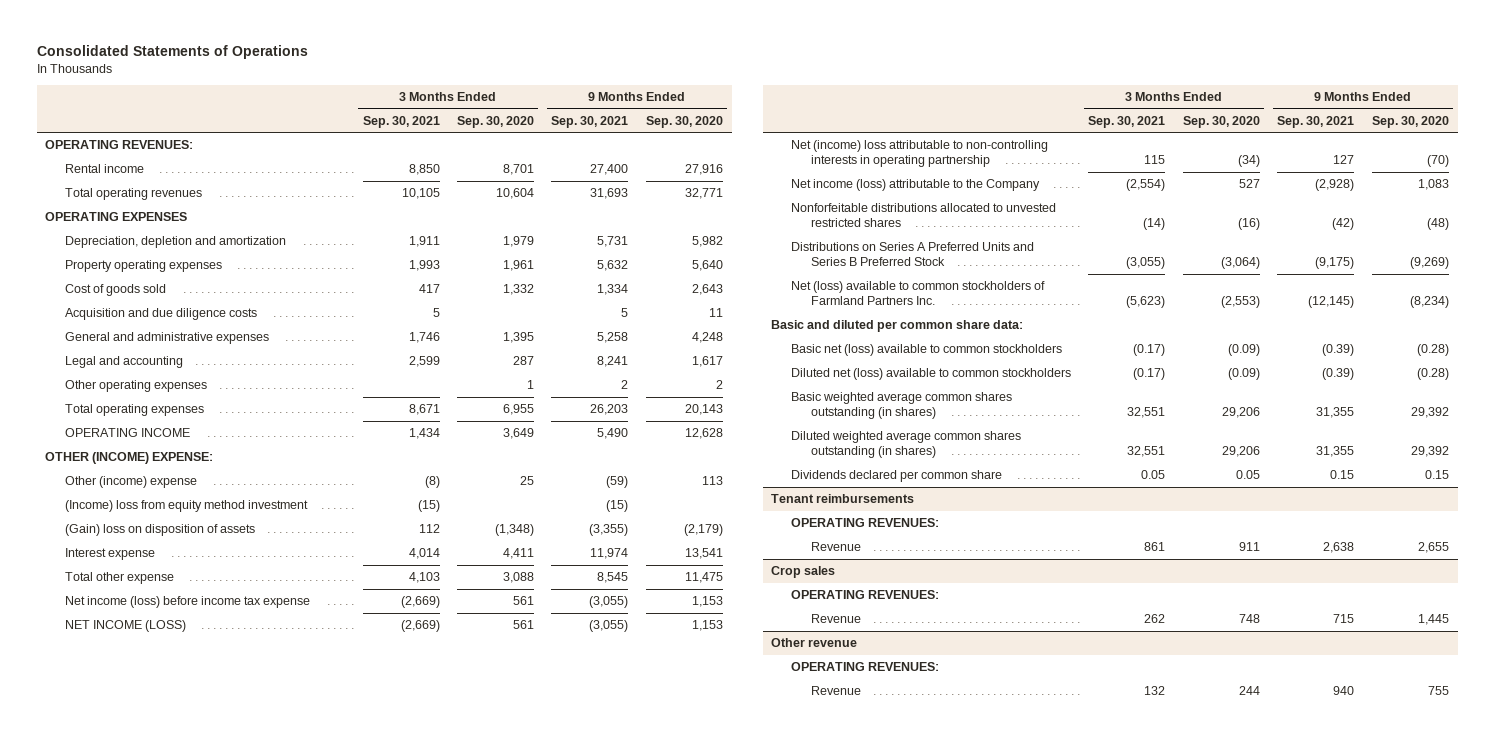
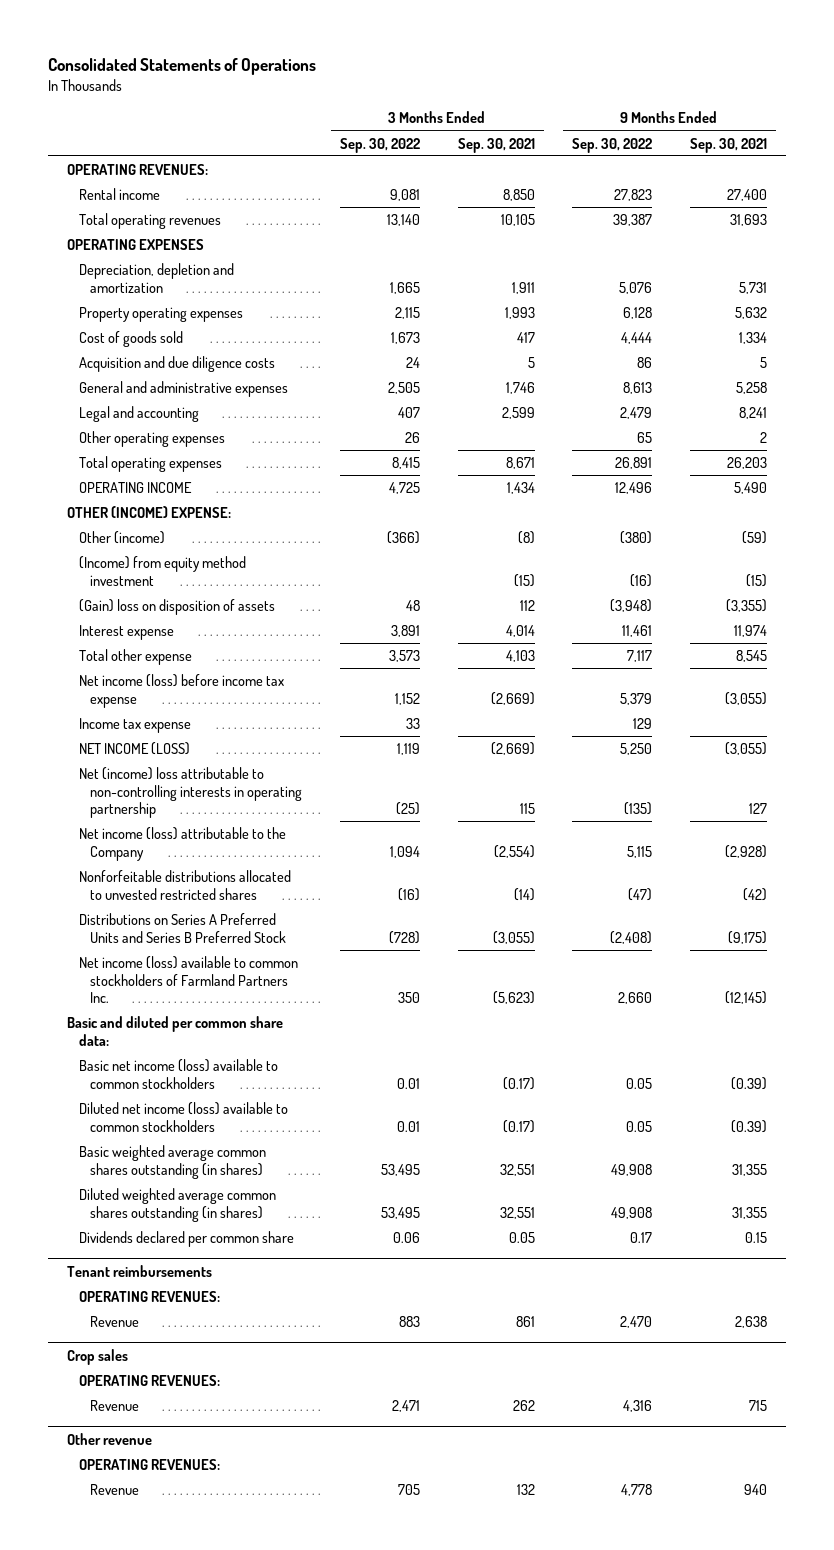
- | 3 Months Ended Sep. 30, 2021 | 3 Months Ended Sep. 30, 2020 | 9 Months Ended Sep. 30, 2021 | 9 Months Ended Sep. 30, 2020
+ | 3 Months Ended Sep. 30, 2022 | 3 Months Ended Sep. 30, 2021 | 9 Months Ended Sep. 30, 2022 | 9 Months Ended Sep. 30, 2021
- Other (income) expense | (8) | 25 | (59) | 113
- (Income) loss from equity method investment | (15) | | (15) |
+ Other (income) | (366) | (8) | (380) | (59)
+ (Income) from equity method investment | | (15) | (16) | (15)
+ Income tax expense | 33 | | 129 |
- Net (loss) available to common stockholders of Farmland Partners Inc. | (5,623) | (2,553) | (12,145) | (8,234)
+ Net income (loss) available to common stockholders of Farmland Partners Inc. | 350 | (5,623) | 2,660 | (12,145)
- Basic net (loss) available to common stockholders | (0.17) | (0.09) | (0.39) | (0.28)
- Diluted net (loss) available to common stockholders | (0.17) | (0.09) | (0.39) | (0.28)
+ Basic net income (loss) available to common stockholders | 0.01 | (0.17) | 0.05 | (0.39)
+ Diluted net income (loss) available to common stockholders | 0.01 | (0.17) | 0.05 | (0.39)

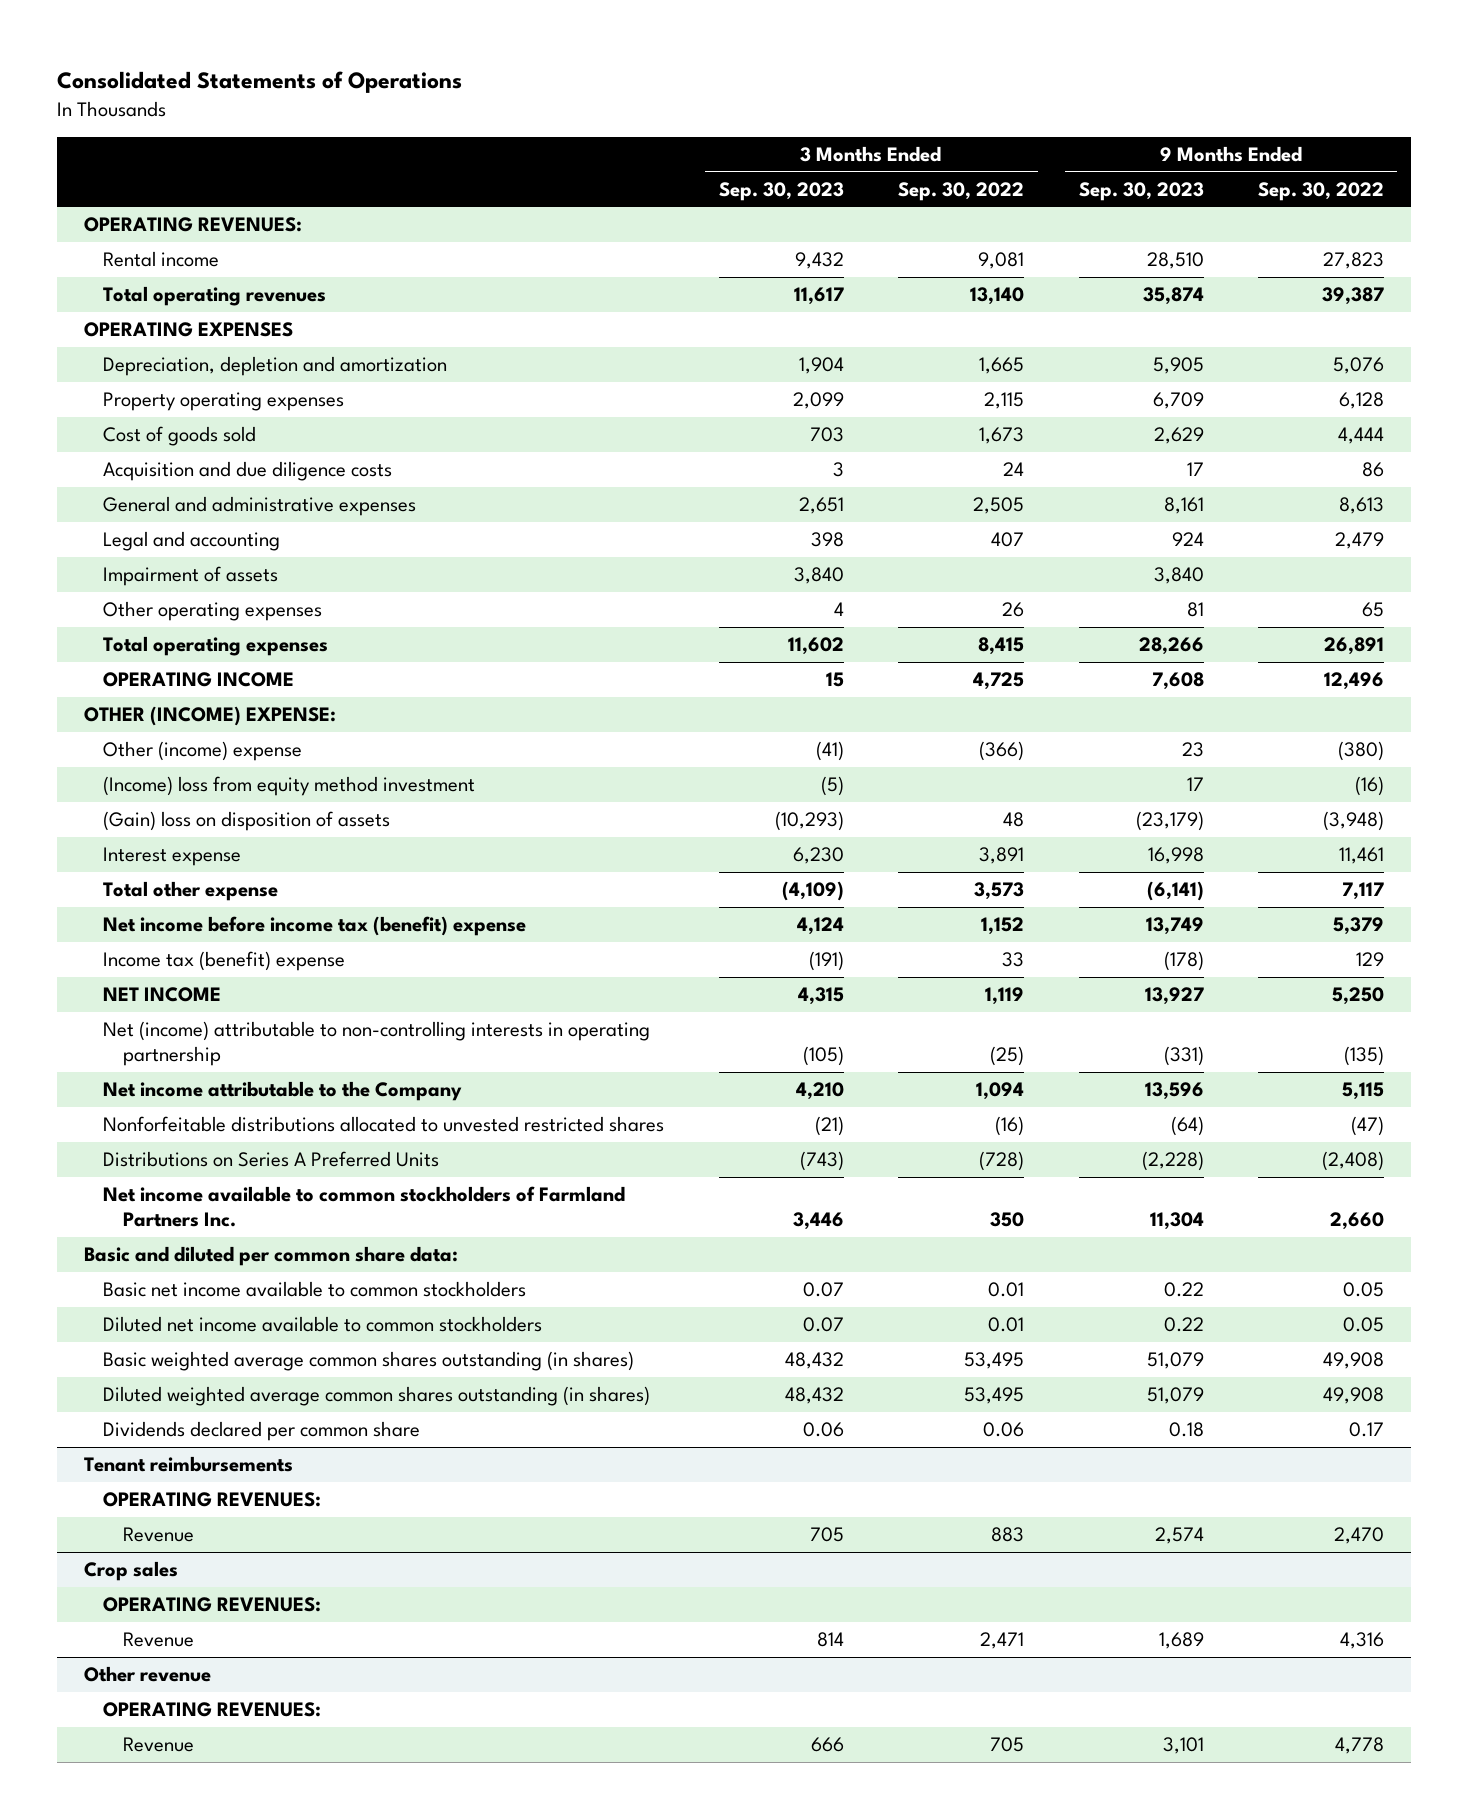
- | 3 Months Ended Sep. 30, 2022 | 3 Months Ended Sep. 30, 2021 | 9 Months Ended Sep. 30, 2022 | 9 Months Ended Sep. 30, 2021
+ | 3 Months Ended Sep. 30, 2023 | 3 Months Ended Sep. 30, 2022 | 9 Months Ended Sep. 30, 2023 | 9 Months Ended Sep. 30, 2022
+ Impairment of assets | 3,840 | | 3,840 |
- Other (income) | (366) | (8) | (380) | (59)
- (Income) from equity method investment | | (15) | (16) | (15)
+ Other (income) expense | (41) | (366) | 23 | (380)
+ (Income) loss from equity method investment | (5) | | 17 | (16)
- Net income (loss) before income tax expense | 1,152 | (2,669) | 5,379 | (3,055)
- Income tax expense | 33 | | 129 |
- NET INCOME (LOSS) | 1,119 | (2,669) | 5,250 | (3,055)
- Net (income) loss attributable to non-controlling interests in operating partnership | (25) | 115 | (135) | 127
- Net income (loss) attributable to the Company | 1,094 | (2,554) | 5,115 | (2,928)
+ Net income before income tax (benefit) expense | 4,124 | 1,152 | 13,749 | 5,379
+ Income tax (benefit) expense | (191) | 33 | (178) | 129
+ NET INCOME | 4,315 | 1,119 | 13,927 | 5,250
+ Net (income) attributable to non-controlling interests in operating partnership | (105) | (25) | (331) | (135)
+ Net income attributable to the Company | 4,210 | 1,094 | 13,596 | 5,115
- Distributions on Series A Preferred Units and Series B Preferred Stock | (728) | (3,055) | (2,408) | (9,175)
- Net income (loss) available to common stockholders of Farmland Partners Inc. | 350 | (5,623) | 2,660 | (12,145)
+ Distributions on Series A Preferred Units | (743) | (728) | (2,228) | (2,408)
+ Net income available to common stockholders of Farmland Partners Inc. | 3,446 | 350 | 11,304 | 2,660
- Basic net income (loss) available to common stockholders | 0.01 | (0.17) | 0.05 | (0.39)
- Diluted net income (loss) available to common stockholders | 0.01 | (0.17) | 0.05 | (0.39)
+ Basic net income available to common stockholders | 0.07 | 0.01 | 0.22 | 0.05
+ Diluted net income available to common stockholders | 0.07 | 0.01 | 0.22 | 0.05

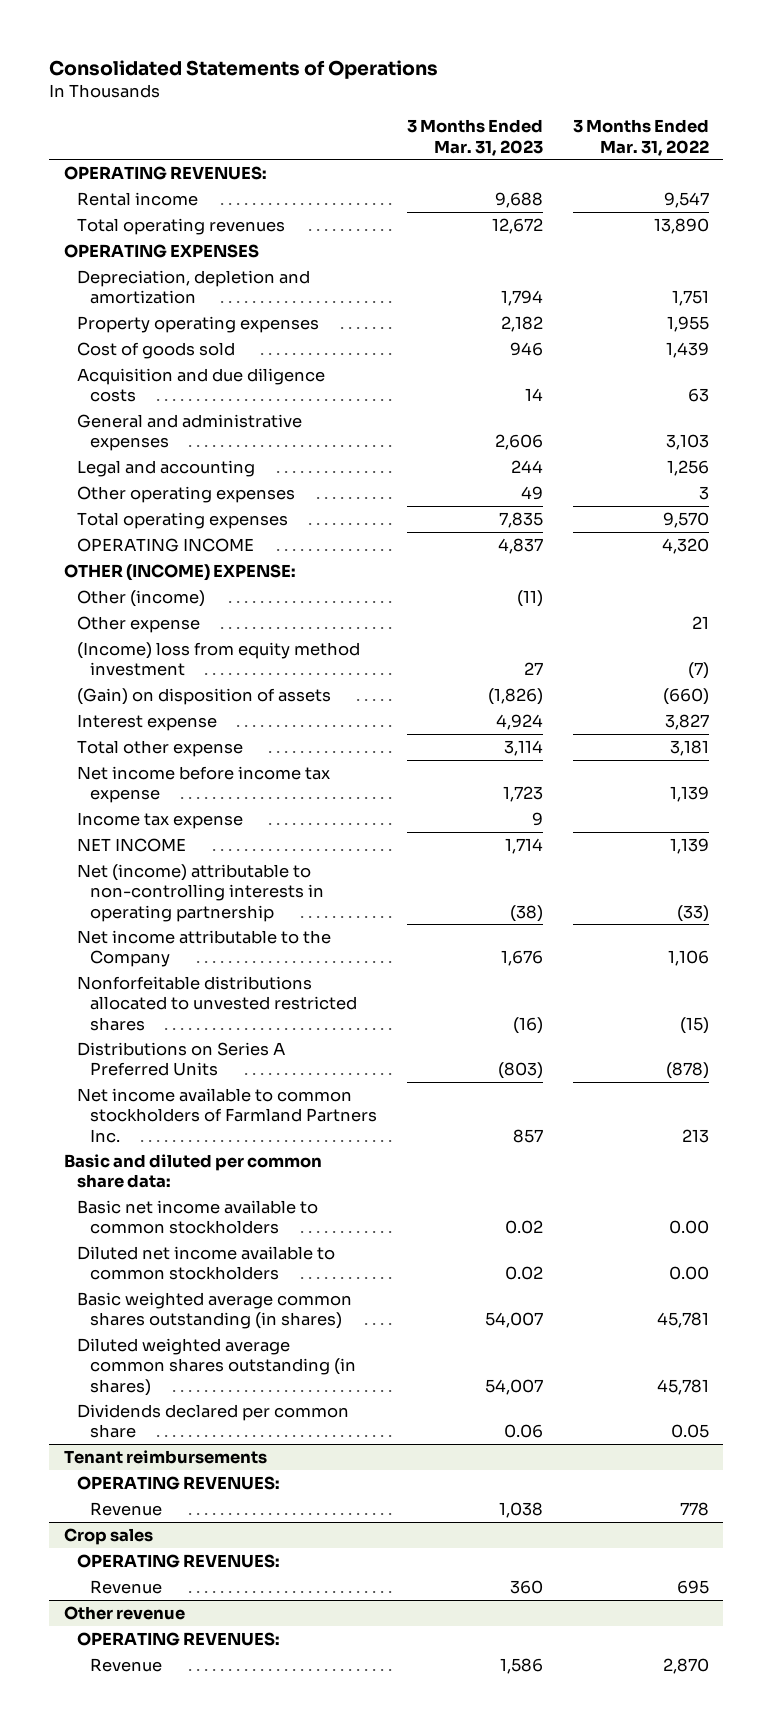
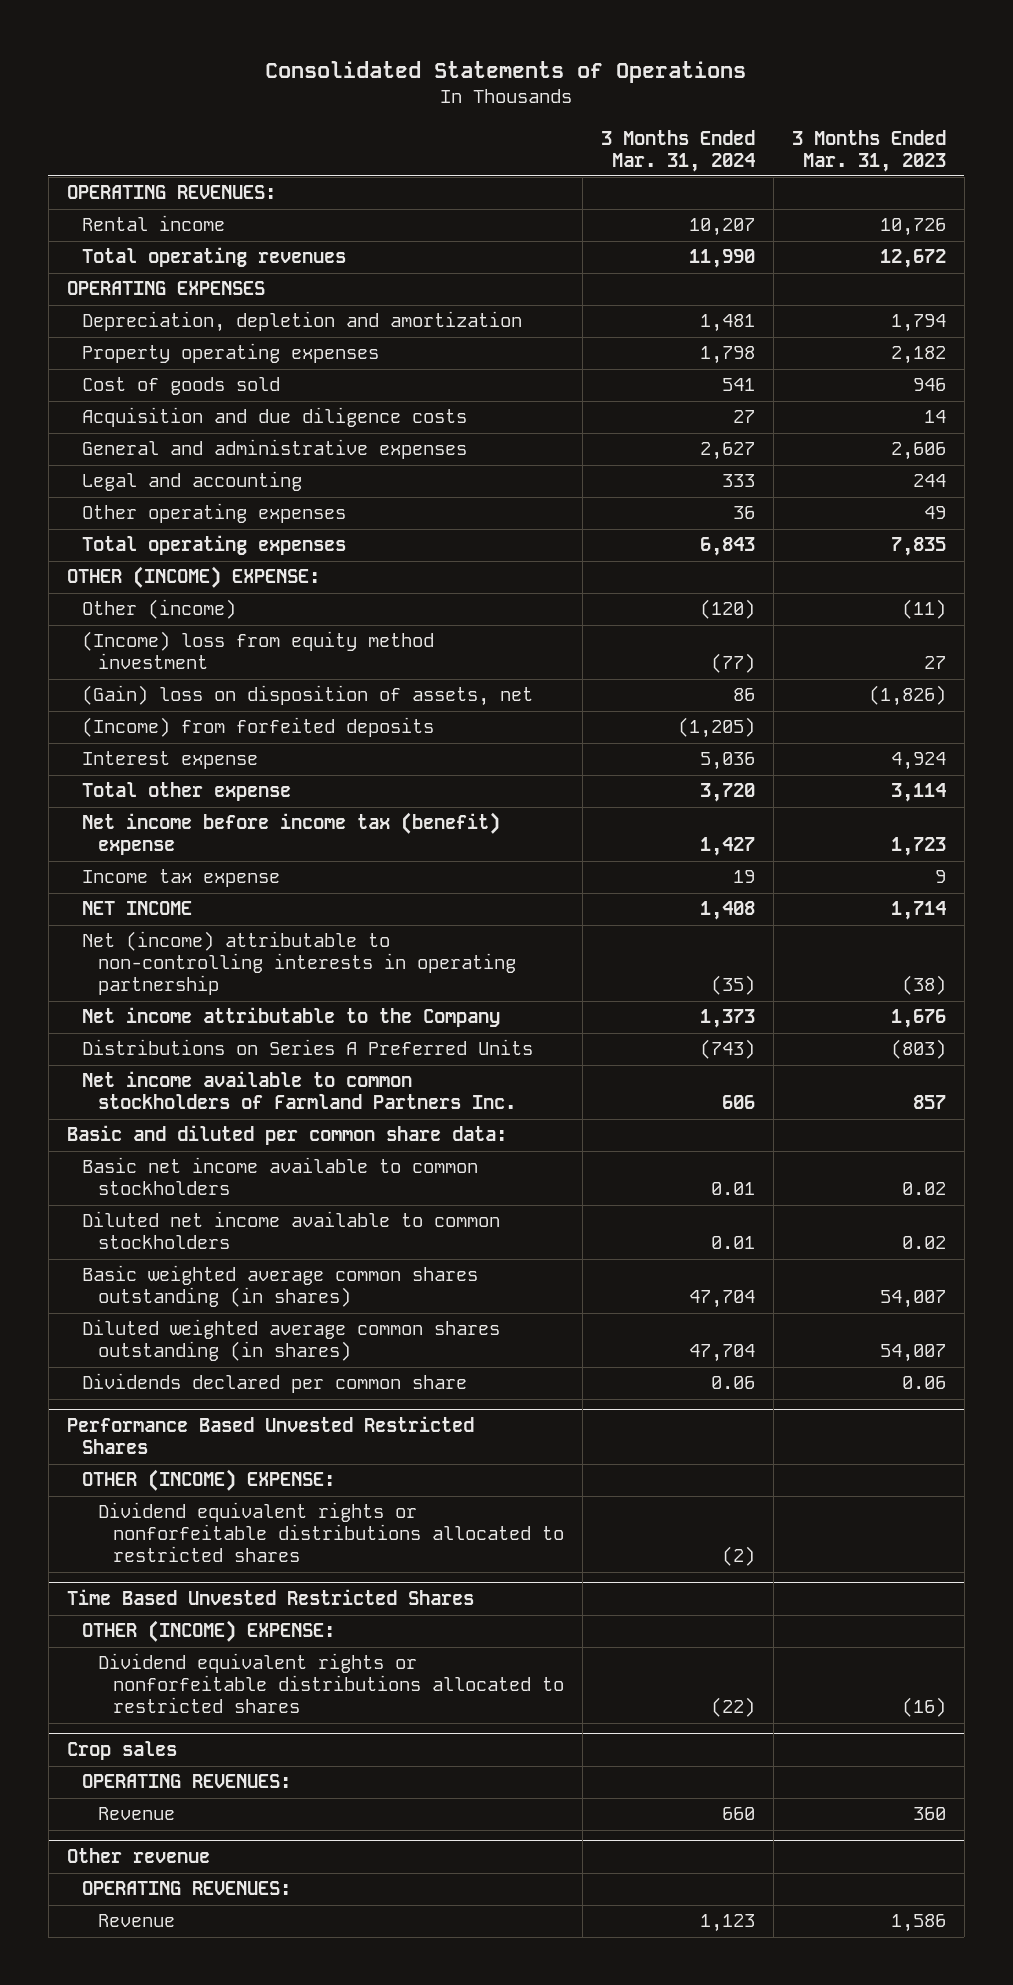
- | 3 Months Ended Mar. 31, 2023 | 3 Months Ended Mar. 31, 2022
+ | 3 Months Ended Mar. 31, 2024 | 3 Months Ended Mar. 31, 2023
- Rental income | 9,688 | 9,547
+ Rental income | 10,207 | 10,726
- OPERATING INCOME | 4,837 | 4,320
- Other expense | | 21
- (Gain) on disposition of assets | (1,826) | (660)
+ (Gain) loss on disposition of assets, net | 86 | (1,826)
+ (Income) from forfeited deposits | (1,205) |
- Net income before income tax expense | 1,723 | 1,139
+ Net income before income tax (benefit) expense | 1,427 | 1,723
- Nonforfeitable distributions allocated to unvested restricted shares | (16) | (15)
- Tenant reimbursements
- OPERATING REVENUES:
- Revenue | 1,038 | 778
+ Performance Based Unvested Restricted Shares
+ OTHER (INCOME) EXPENSE:
+ Dividend equivalent rights or nonforfeitable distributions allocated to restricted shares | (2) |
+ Time Based Unvested Restricted Shares
+ OTHER (INCOME) EXPENSE:
+ Dividend equivalent rights or nonforfeitable distributions allocated to restricted shares | (22) | (16)

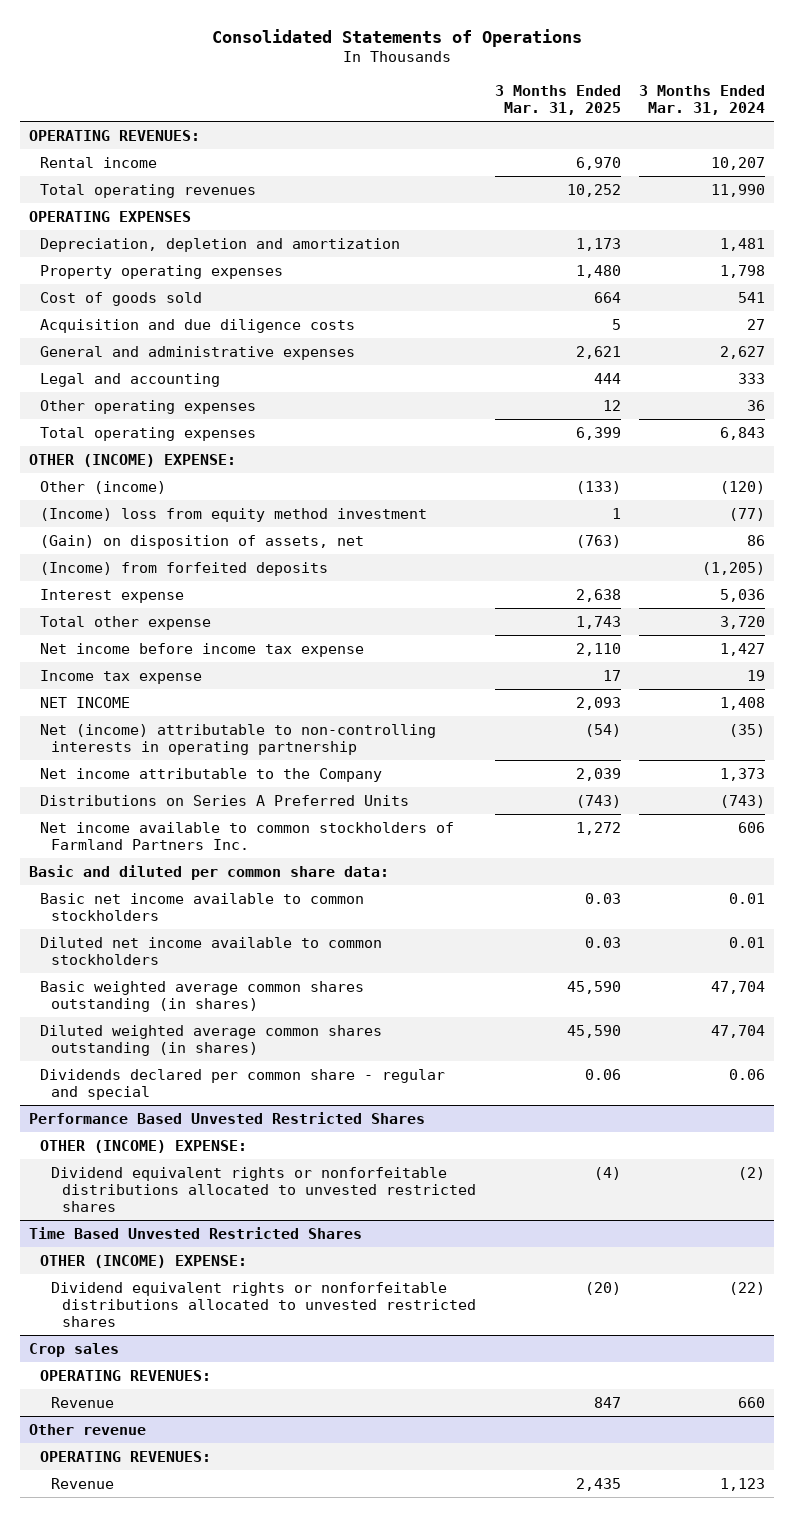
- | 3 Months Ended Mar. 31, 2024 | 3 Months Ended Mar. 31, 2023
+ | 3 Months Ended Mar. 31, 2025 | 3 Months Ended Mar. 31, 2024
- (Gain) loss on disposition of assets, net | 86 | (1,826)
+ (Gain) on disposition of assets, net | (763) | 86
- Net income before income tax (benefit) expense | 1,427 | 1,723
+ Net income before income tax expense | 2,110 | 1,427
- Dividends declared per common share | 0.06 | 0.06
+ Dividends declared per common share - regular and special | 0.06 | 0.06
@ Performance Based Unvested Restricted Shares
- Dividend equivalent rights or nonforfeitable distributions allocated to restricted shares | (2) |
+ Dividend equivalent rights or nonforfeitable distributions allocated to unvested restricted shares | (4) | (2)
@ Time Based Unvested Restricted Shares
- Dividend equivalent rights or nonforfeitable distributions allocated to restricted shares | (22) | (16)
+ Dividend equivalent rights or nonforfeitable distributions allocated to unvested restricted shares | (20) | (22)

